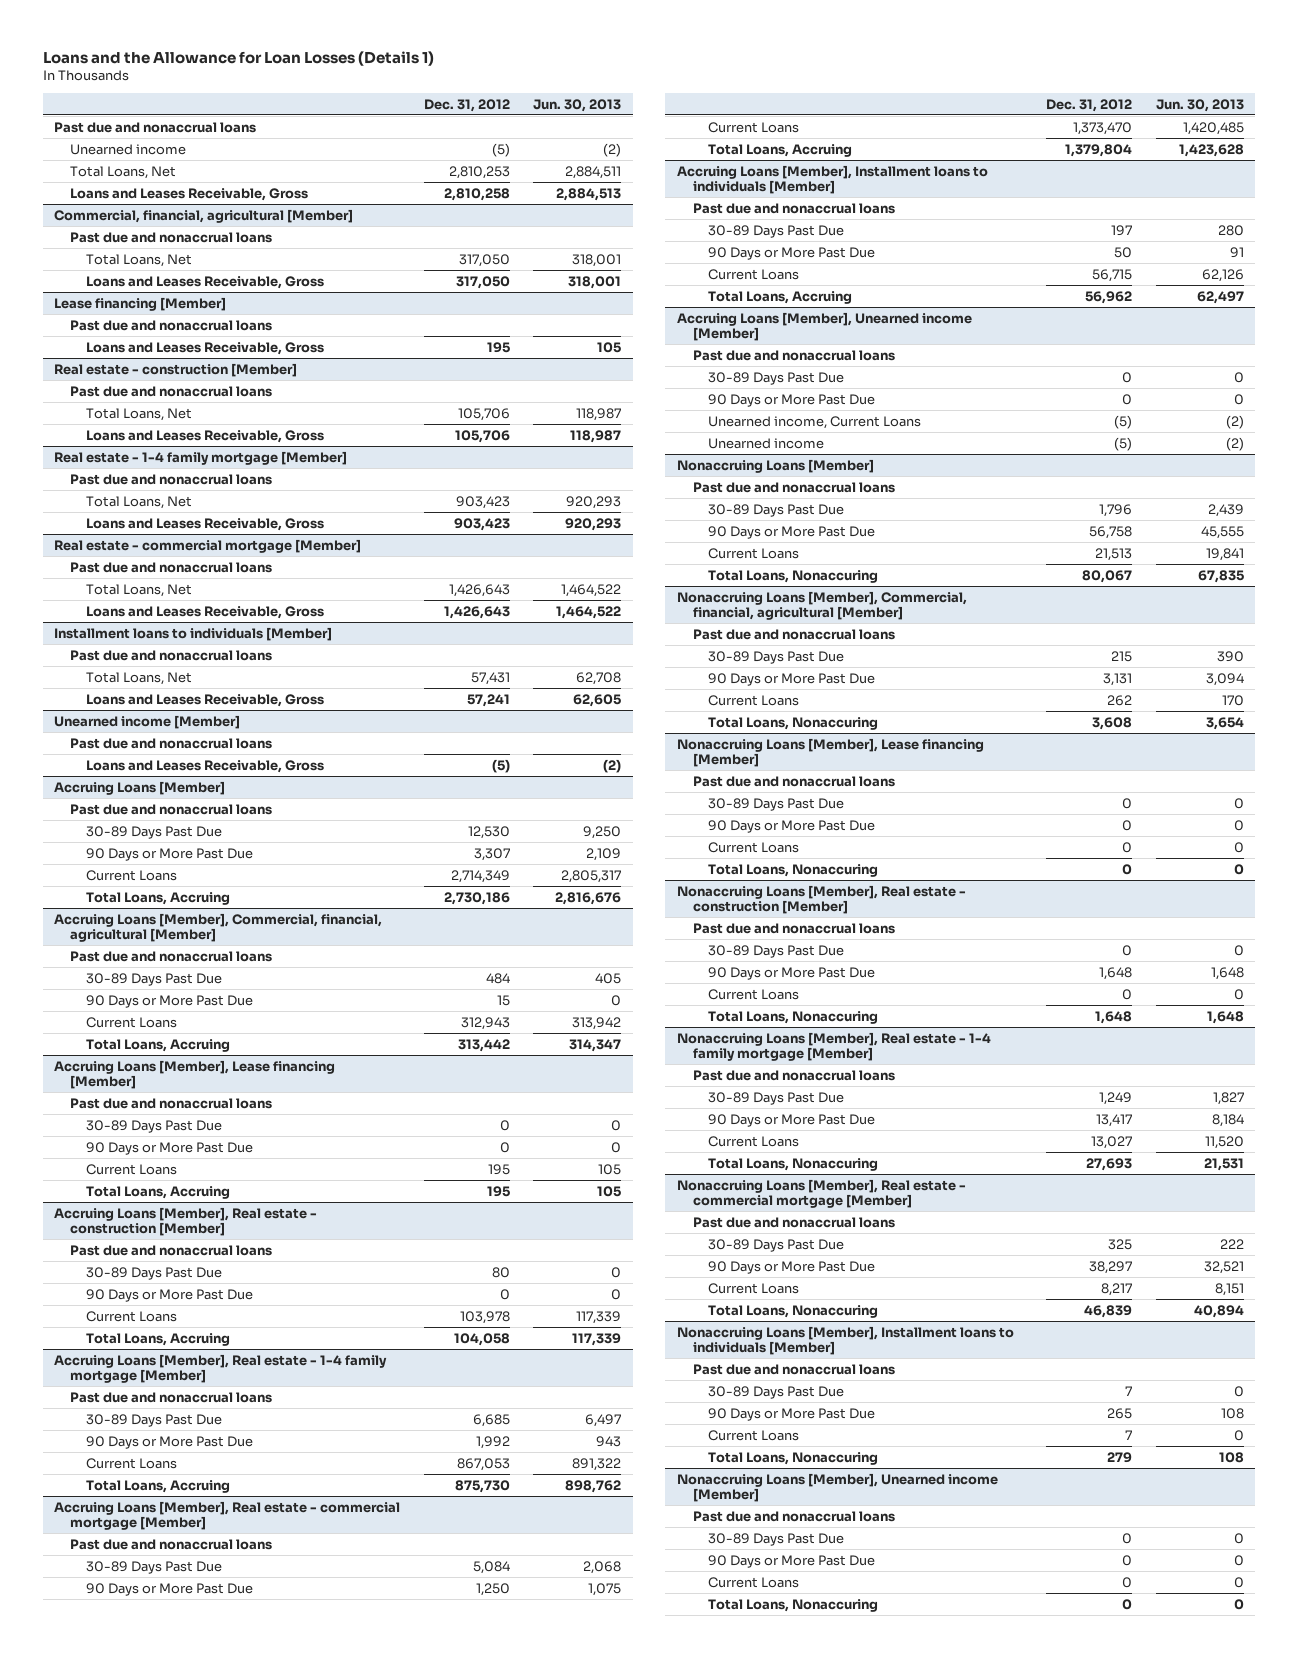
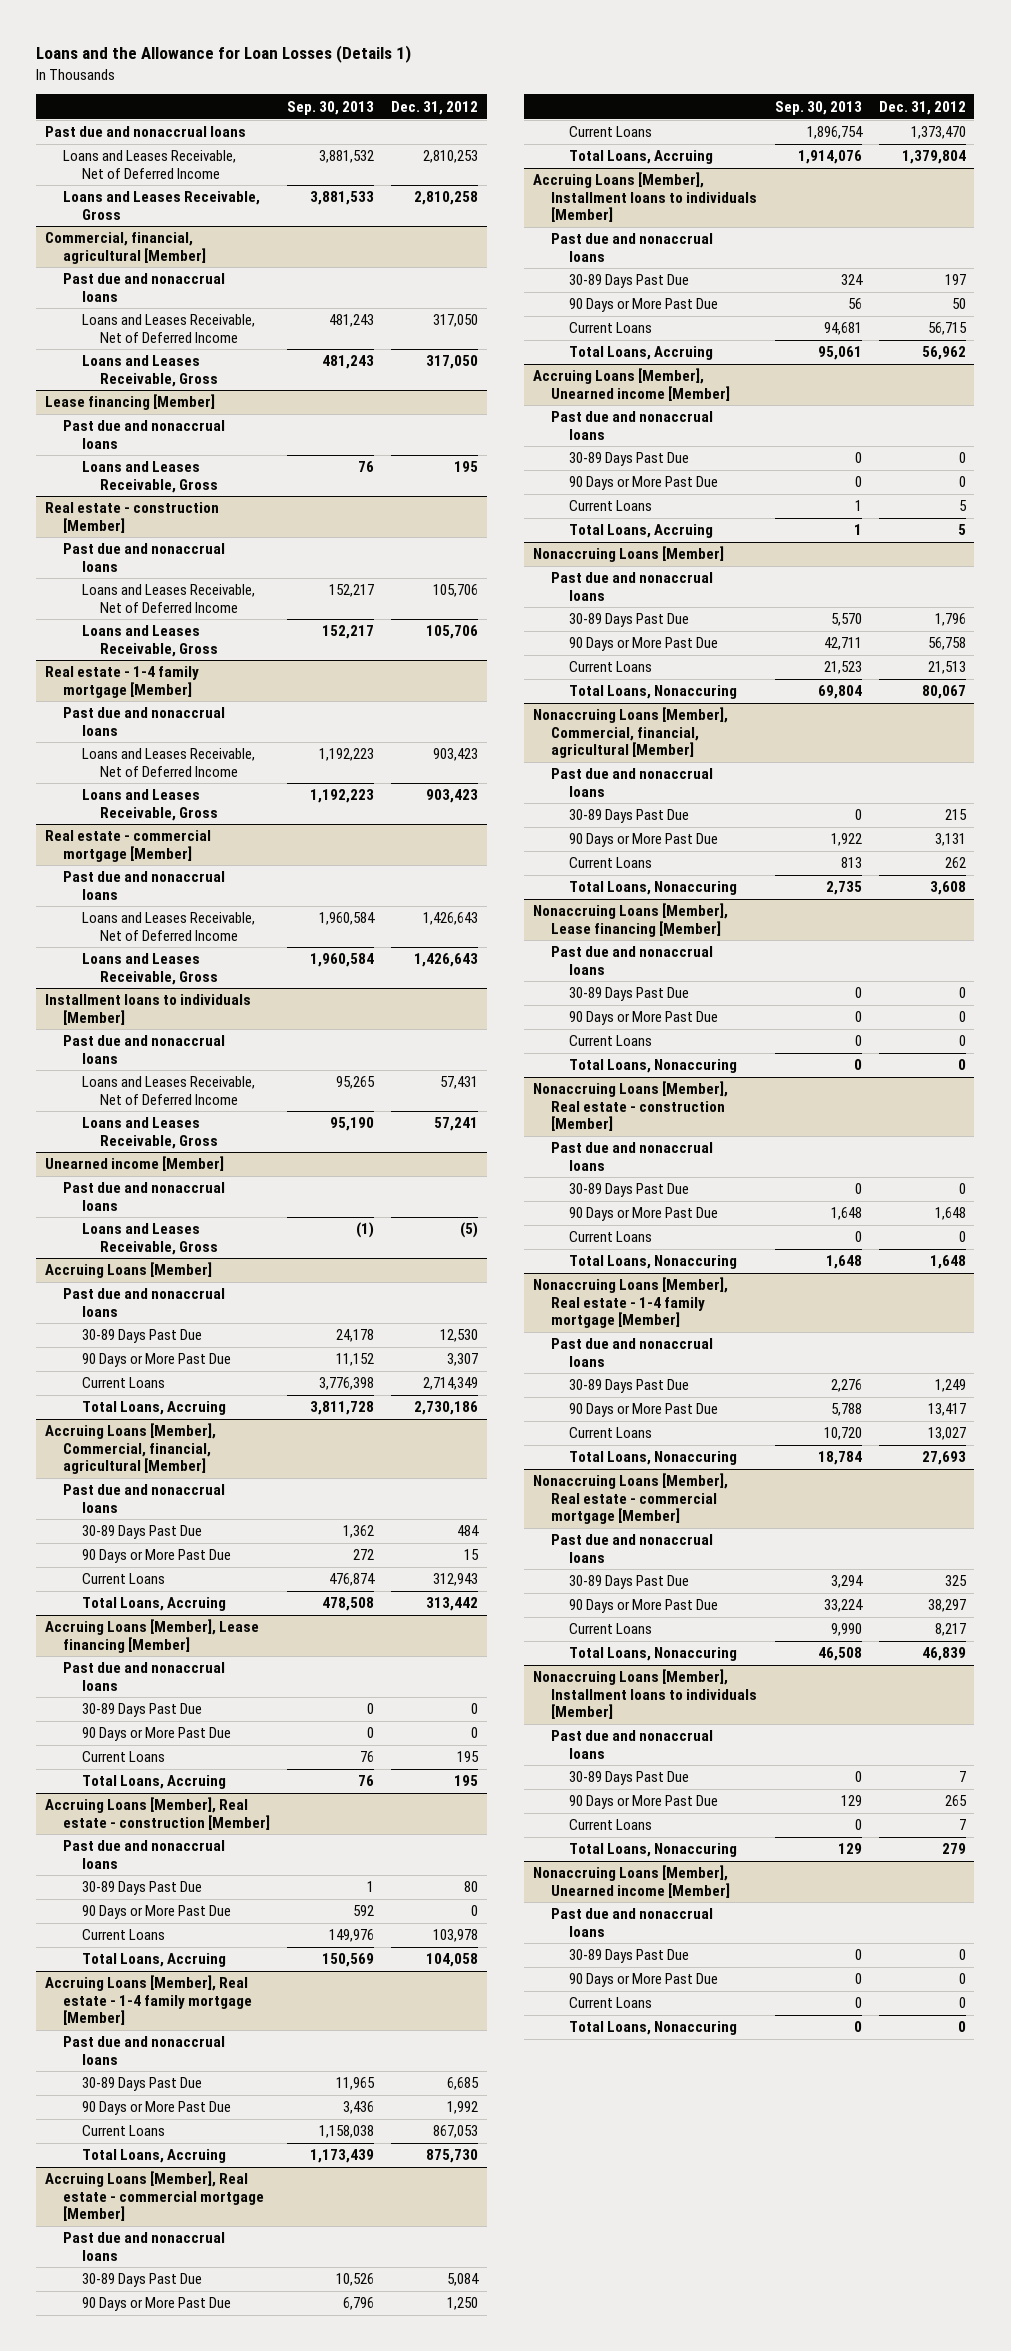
- | Dec. 31, 2012 | Jun. 30, 2013
+ | Sep. 30, 2013 | Dec. 31, 2012
- Unearned income | (5) | (2)
- Total Loans, Net | 2,810,253 | 2,884,511
+ Loans and Leases Receivable, Net of Deferred Income | 3,881,532 | 2,810,253
@ Commercial, financial, agricultural [Member]
- Total Loans, Net | 317,050 | 318,001
+ Loans and Leases Receivable, Net of Deferred Income | 481,243 | 317,050
@ Real estate - construction [Member]
- Total Loans, Net | 105,706 | 118,987
+ Loans and Leases Receivable, Net of Deferred Income | 152,217 | 105,706
@ Real estate - 1-4 family mortgage [Member]
- Total Loans, Net | 903,423 | 920,293
+ Loans and Leases Receivable, Net of Deferred Income | 1,192,223 | 903,423
@ Real estate - commercial mortgage [Member]
- Total Loans, Net | 1,426,643 | 1,464,522
+ Loans and Leases Receivable, Net of Deferred Income | 1,960,584 | 1,426,643
@ Installment loans to individuals [Member]
- Total Loans, Net | 57,431 | 62,708
+ Loans and Leases Receivable, Net of Deferred Income | 95,265 | 57,431
@ Accruing Loans [Member], Unearned income [Member]
- Unearned income, Current Loans | (5) | (2)
- Unearned income | (5) | (2)
+ Current Loans | 1 | 5
+ Total Loans, Accruing | 1 | 5

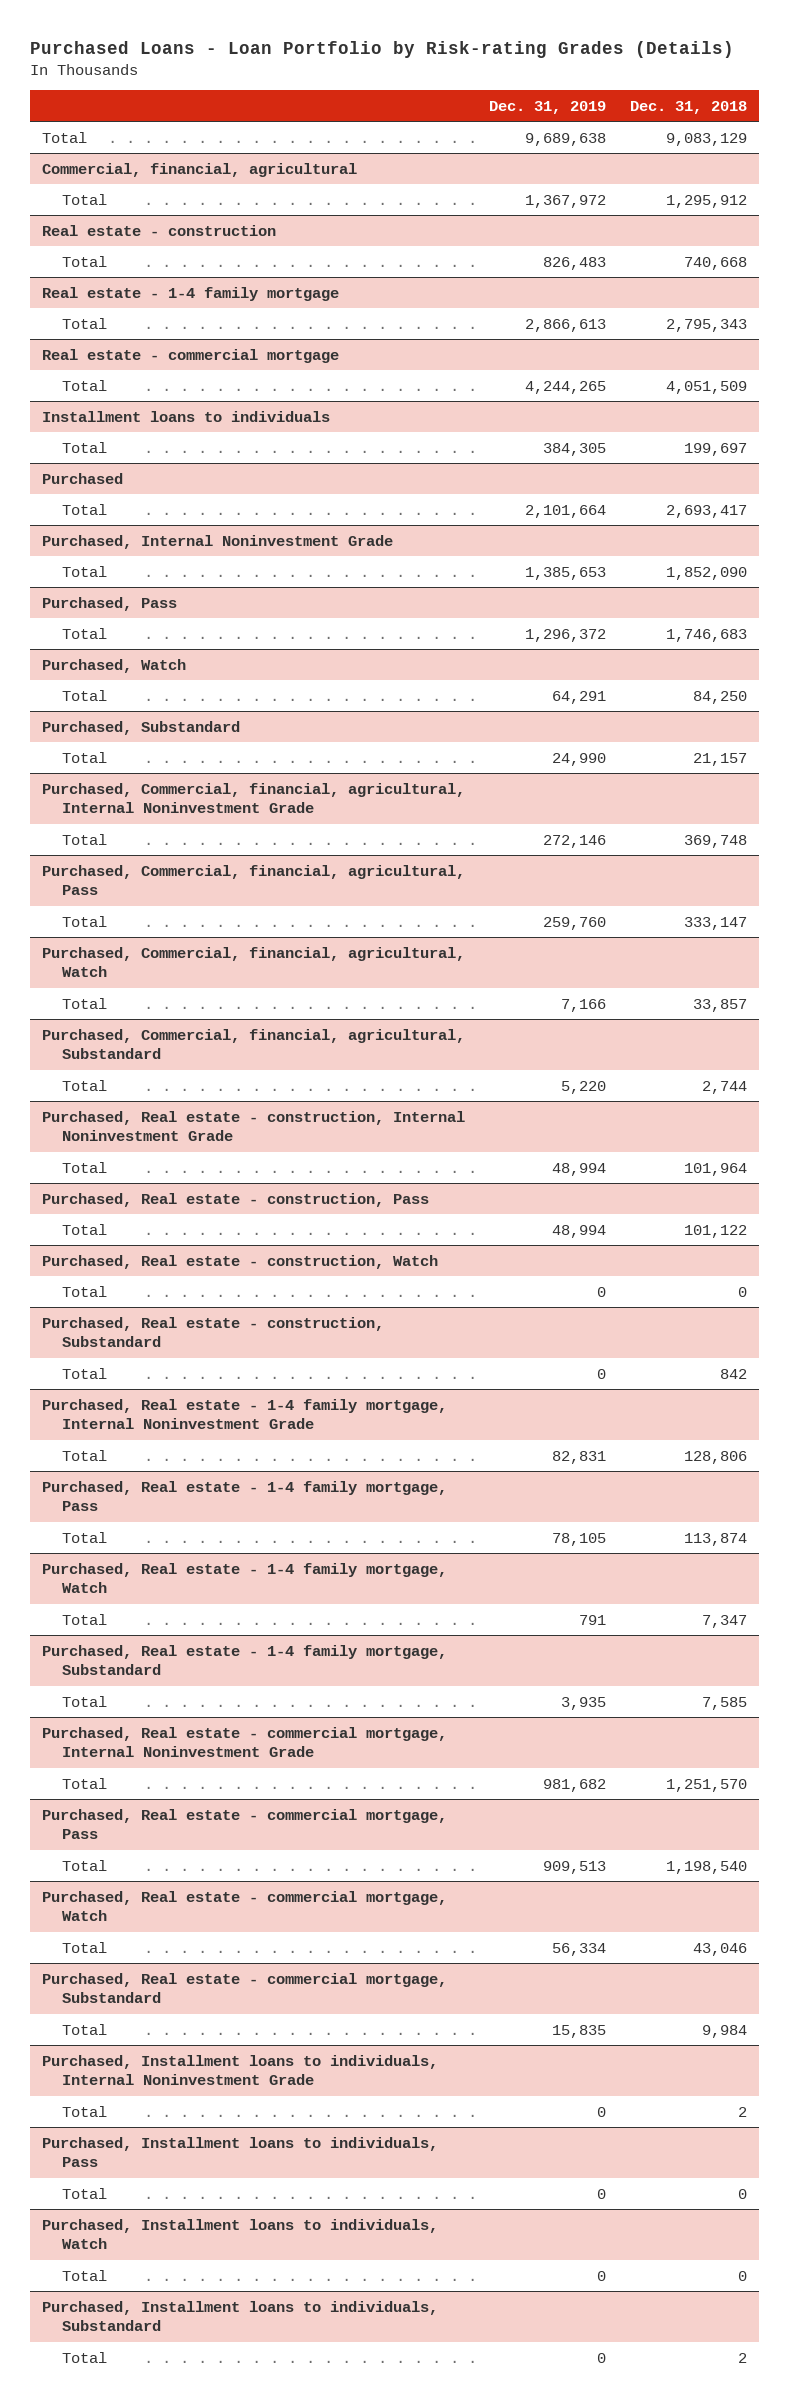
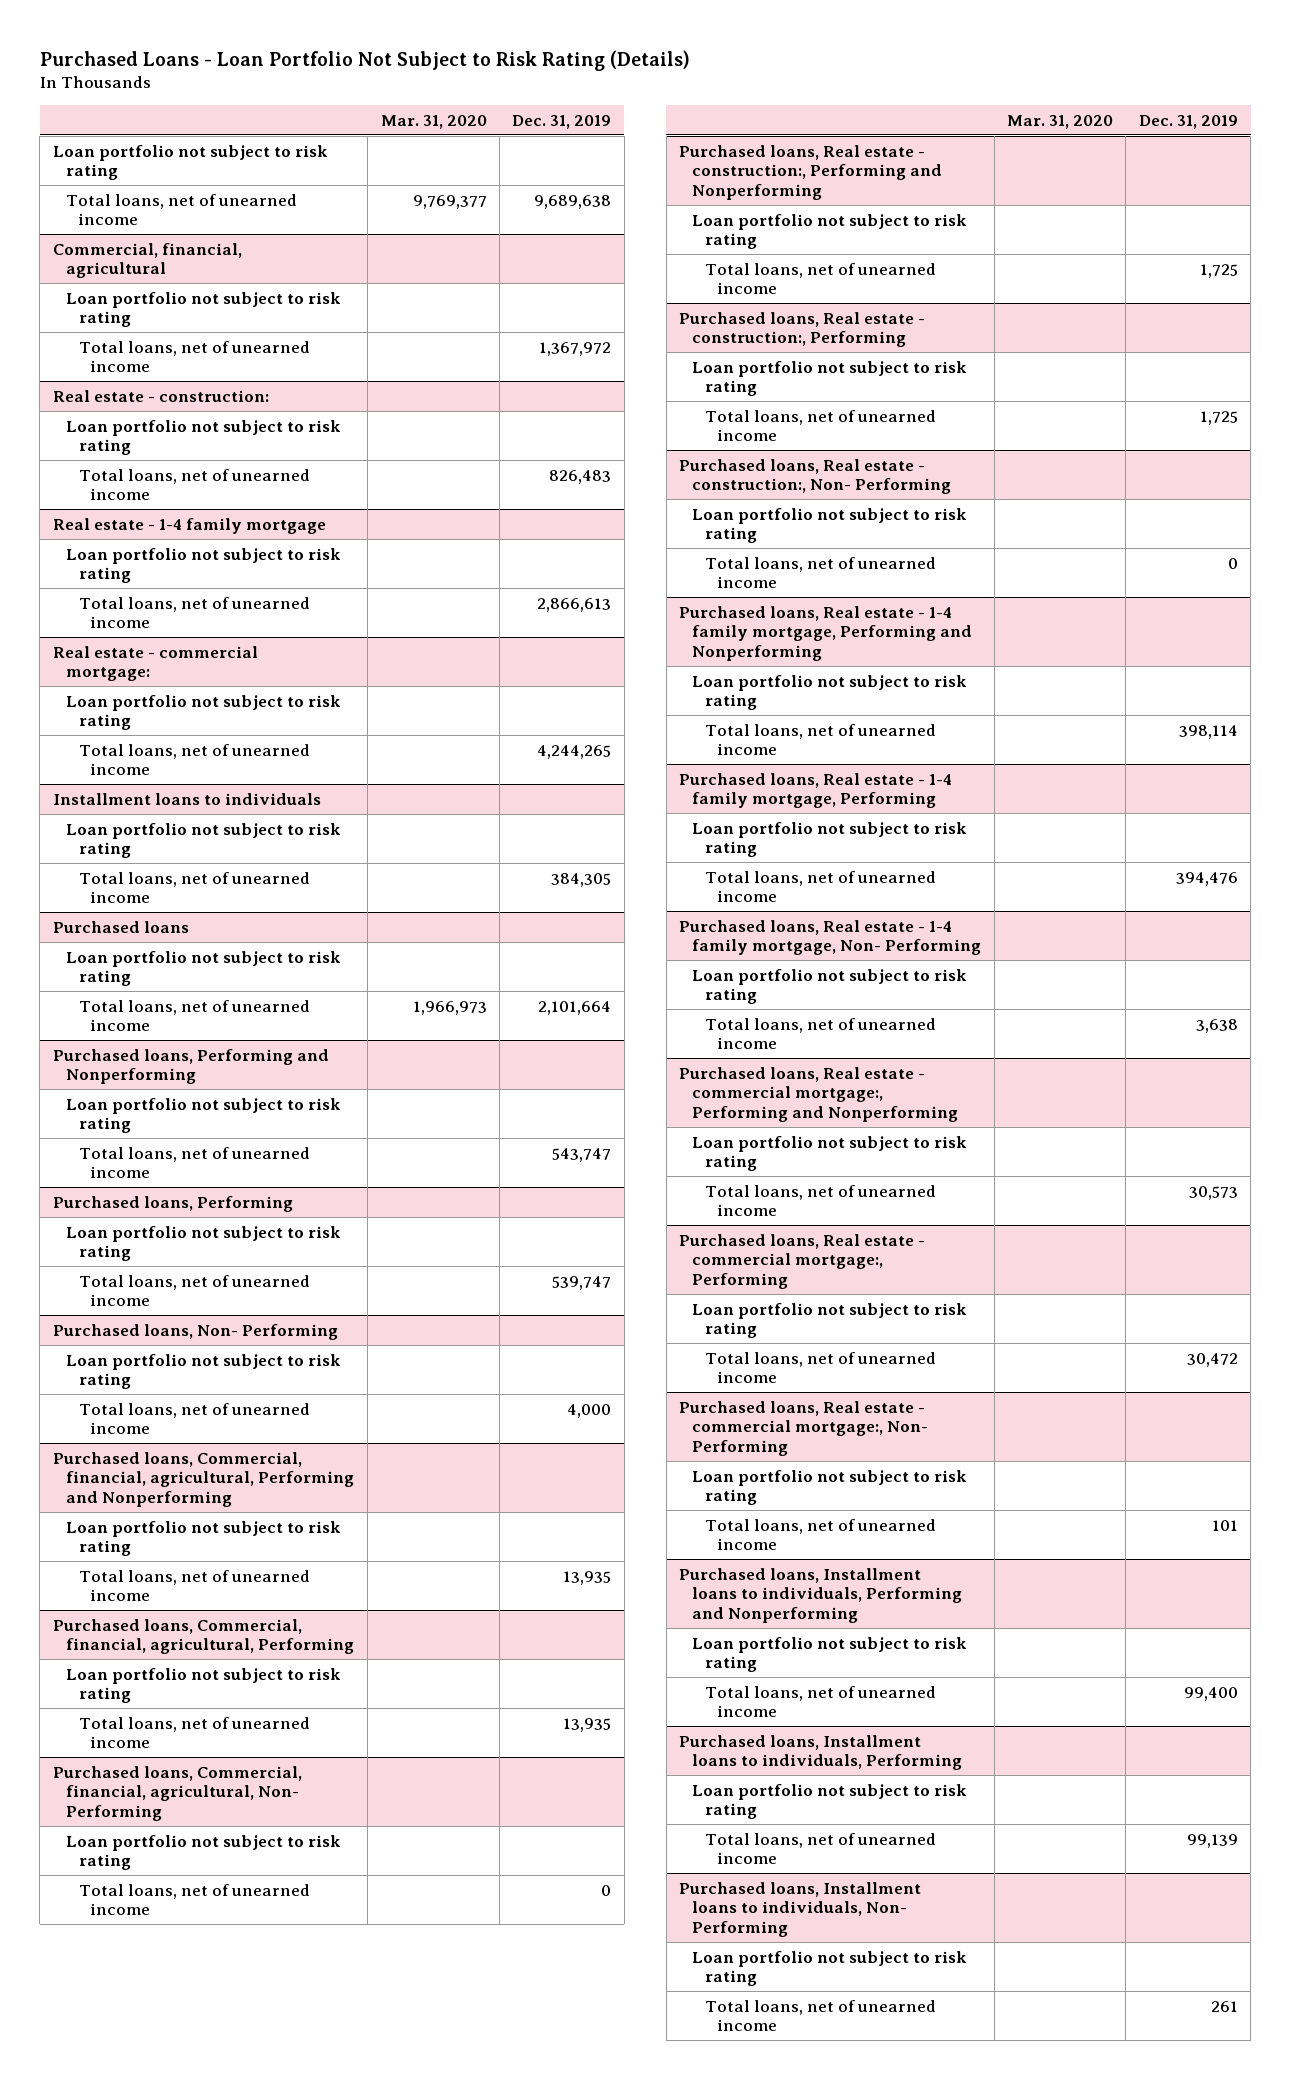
- Purchased Loans - Loan Portfolio by Risk-rating Grades (Details)
+ Purchased Loans - Loan Portfolio Not Subject to Risk Rating (Details)
- | Dec. 31, 2019 | Dec. 31, 2018
+ | Mar. 31, 2020 | Dec. 31, 2019
- Total | 9,689,638 | 9,083,129
+ Loan portfolio not subject to risk rating
+ Total loans, net of unearned income | 9,769,377 | 9,689,638
@ Commercial, financial, agricultural
- Total | 1,367,972 | 1,295,912
- Real estate - construction
- Total | 826,483 | 740,668
@ Commercial, financial, agricultural
+ Loan portfolio not subject to risk rating
+ Total loans, net of unearned income | | 1,367,972
+ Real estate - construction:
+ Loan portfolio not subject to risk rating
+ Total loans, net of unearned income | | 826,483
@ Real estate - 1-4 family mortgage
- Total | 2,866,613 | 2,795,343
- Real estate - commercial mortgage
- Total | 4,244,265 | 4,051,509
@ Real estate - 1-4 family mortgage
+ Loan portfolio not subject to risk rating
+ Total loans, net of unearned income | | 2,866,613
+ Real estate - commercial mortgage:
+ Loan portfolio not subject to risk rating
+ Total loans, net of unearned income | | 4,244,265
@ Installment loans to individuals
- Total | 384,305 | 199,697
- Purchased
- Total | 2,101,664 | 2,693,417
- Purchased, Internal Noninvestment Grade
- Total | 1,385,653 | 1,852,090
- Purchased, Pass
- Total | 1,296,372 | 1,746,683
- Purchased, Watch
- Total | 64,291 | 84,250
- Purchased, Substandard
- Total | 24,990 | 21,157
- Purchased, Commercial, financial, agricultural, Internal Noninvestment Grade
- Total | 272,146 | 369,748
- Purchased, Commercial, financial, agricultural, Pass
- Total | 259,760 | 333,147
- Purchased, Commercial, financial, agricultural, Watch
- Total | 7,166 | 33,857
- Purchased, Commercial, financial, agricultural, Substandard
- Total | 5,220 | 2,744
- Purchased, Real estate - construction, Internal Noninvestment Grade
- Total | 48,994 | 101,964
- Purchased, Real estate - construction, Pass
- Total | 48,994 | 101,122
- Purchased, Real estate - construction, Watch
- Total | 0 | 0
- Purchased, Real estate - construction, Substandard
- Total | 0 | 842
- Purchased, Real estate - 1-4 family mortgage, Internal Noninvestment Grade
- Total | 82,831 | 128,806
- Purchased, Real estate - 1-4 family mortgage, Pass
- Total | 78,105 | 113,874
- Purchased, Real estate - 1-4 family mortgage, Watch
- Total | 791 | 7,347
- Purchased, Real estate - 1-4 family mortgage, Substandard
- Total | 3,935 | 7,585
- Purchased, Real estate - commercial mortgage, Internal Noninvestment Grade
- Total | 981,682 | 1,251,570
- Purchased, Real estate - commercial mortgage, Pass
- Total | 909,513 | 1,198,540
- Purchased, Real estate - commercial mortgage, Watch
- Total | 56,334 | 43,046
- Purchased, Real estate - commercial mortgage, Substandard
- Total | 15,835 | 9,984
- Purchased, Installment loans to individuals, Internal Noninvestment Grade
- Total | 0 | 2
- Purchased, Installment loans to individuals, Pass
- Total | 0 | 0
- Purchased, Installment loans to individuals, Watch
- Total | 0 | 0
- Purchased, Installment loans to individuals, Substandard
- Total | 0 | 2
@ Installment loans to individuals
+ Loan portfolio not subject to risk rating
+ Total loans, net of unearned income | | 384,305
+ Purchased loans
+ Loan portfolio not subject to risk rating
+ Total loans, net of unearned income | 1,966,973 | 2,101,664
+ Purchased loans, Performing and Nonperforming
+ Loan portfolio not subject to risk rating
+ Total loans, net of unearned income | | 543,747
+ Purchased loans, Performing
+ Loan portfolio not subject to risk rating
+ Total loans, net of unearned income | | 539,747
+ Purchased loans, Non- Performing
+ Loan portfolio not subject to risk rating
+ Total loans, net of unearned income | | 4,000
+ Purchased loans, Commercial, financial, agricultural, Performing and Nonperforming
+ Loan portfolio not subject to risk rating
+ Total loans, net of unearned income | | 13,935
+ Purchased loans, Commercial, financial, agricultural, Performing
+ Loan portfolio not subject to risk rating
+ Total loans, net of unearned income | | 13,935
+ Purchased loans, Commercial, financial, agricultural, Non- Performing
+ Loan portfolio not subject to risk rating
+ Total loans, net of unearned income | | 0
+ Purchased loans, Real estate - construction:, Performing and Nonperforming
+ Loan portfolio not subject to risk rating
+ Total loans, net of unearned income | | 1,725
+ Purchased loans, Real estate - construction:, Performing
+ Loan portfolio not subject to risk rating
+ Total loans, net of unearned income | | 1,725
+ Purchased loans, Real estate - construction:, Non- Performing
+ Loan portfolio not subject to risk rating
+ Total loans, net of unearned income | | 0
+ Purchased loans, Real estate - 1-4 family mortgage, Performing and Nonperforming
+ Loan portfolio not subject to risk rating
+ Total loans, net of unearned income | | 398,114
+ Purchased loans, Real estate - 1-4 family mortgage, Performing
+ Loan portfolio not subject to risk rating
+ Total loans, net of unearned income | | 394,476
+ Purchased loans, Real estate - 1-4 family mortgage, Non- Performing
+ Loan portfolio not subject to risk rating
+ Total loans, net of unearned income | | 3,638
+ Purchased loans, Real estate - commercial mortgage:, Performing and Nonperforming
+ Loan portfolio not subject to risk rating
+ Total loans, net of unearned income | | 30,573
+ Purchased loans, Real estate - commercial mortgage:, Performing
+ Loan portfolio not subject to risk rating
+ Total loans, net of unearned income | | 30,472
+ Purchased loans, Real estate - commercial mortgage:, Non- Performing
+ Loan portfolio not subject to risk rating
+ Total loans, net of unearned income | | 101
+ Purchased loans, Installment loans to individuals, Performing and Nonperforming
+ Loan portfolio not subject to risk rating
+ Total loans, net of unearned income | | 99,400
+ Purchased loans, Installment loans to individuals, Performing
+ Loan portfolio not subject to risk rating
+ Total loans, net of unearned income | | 99,139
+ Purchased loans, Installment loans to individuals, Non- Performing
+ Loan portfolio not subject to risk rating
+ Total loans, net of unearned income | | 261

